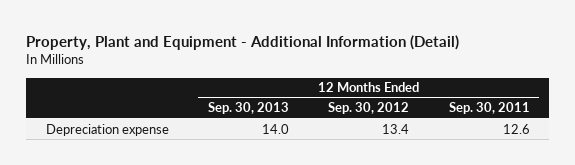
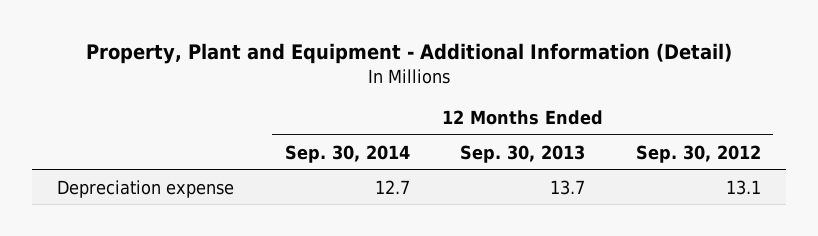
- | 12 Months Ended Sep. 30, 2013 | 12 Months Ended Sep. 30, 2012 | 12 Months Ended Sep. 30, 2011
+ | 12 Months Ended Sep. 30, 2014 | 12 Months Ended Sep. 30, 2013 | 12 Months Ended Sep. 30, 2012
- Depreciation expense | 14.0 | 13.4 | 12.6
+ Depreciation expense | 12.7 | 13.7 | 13.1

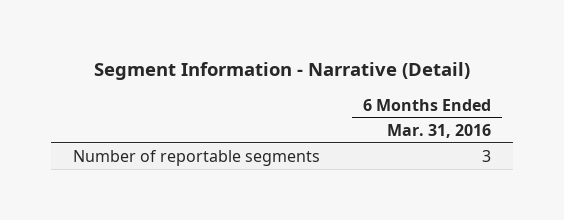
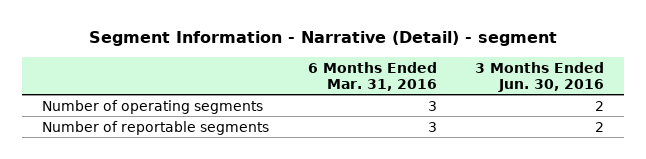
- Segment Information - Narrative (Detail)
+ Segment Information - Narrative (Detail) - segment
- | 6 Months Ended Mar. 31, 2016
+ | 6 Months Ended Mar. 31, 2016 | 3 Months Ended Jun. 30, 2016
+ Number of operating segments | 3 | 2

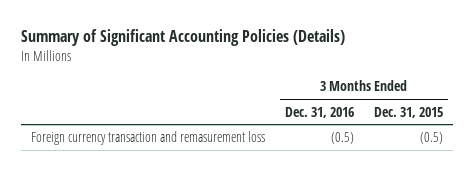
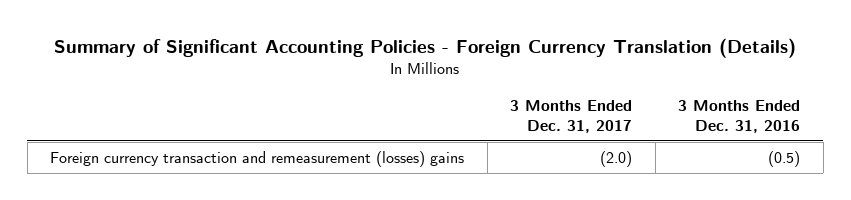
- Summary of Significant Accounting Policies (Details)
+ Summary of Significant Accounting Policies - Foreign Currency Translation (Details)
- | 3 Months Ended Dec. 31, 2016 | 3 Months Ended Dec. 31, 2015
+ | 3 Months Ended Dec. 31, 2017 | 3 Months Ended Dec. 31, 2016
- Foreign currency transaction and remasurement loss | (0.5) | (0.5)
+ Foreign currency transaction and remeasurement (losses) gains | (2.0) | (0.5)

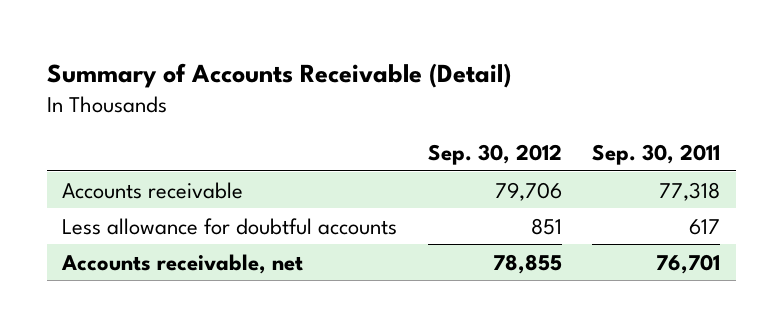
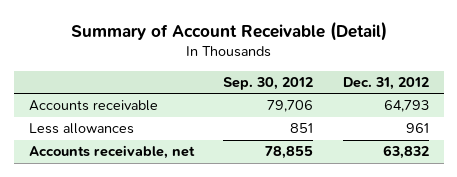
- Summary of Accounts Receivable (Detail)
+ Summary of Account Receivable (Detail)
- | Sep. 30, 2012 | Sep. 30, 2011
+ | Sep. 30, 2012 | Dec. 31, 2012
- Less allowance for doubtful accounts | 851 | 617
+ Less allowances | 851 | 961

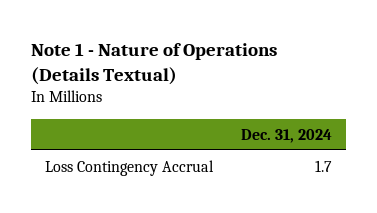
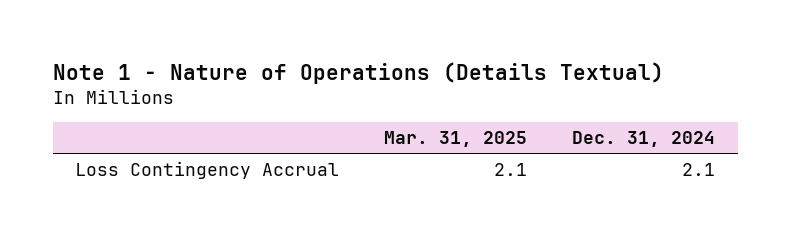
- | Dec. 31, 2024
+ | Mar. 31, 2025 | Dec. 31, 2024
- Loss Contingency Accrual | 1.7
+ Loss Contingency Accrual | 2.1 | 2.1

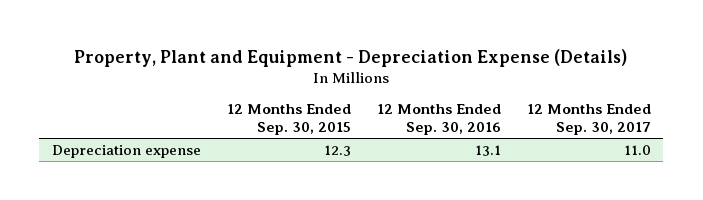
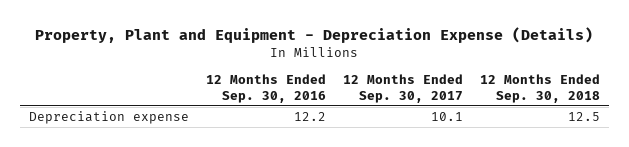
- | 12 Months Ended Sep. 30, 2015 | 12 Months Ended Sep. 30, 2016 | 12 Months Ended Sep. 30, 2017
+ | 12 Months Ended Sep. 30, 2016 | 12 Months Ended Sep. 30, 2017 | 12 Months Ended Sep. 30, 2018
- Depreciation expense | 12.3 | 13.1 | 11.0
+ Depreciation expense | 12.2 | 10.1 | 12.5

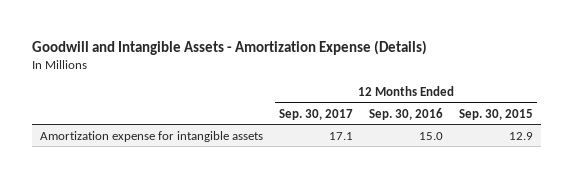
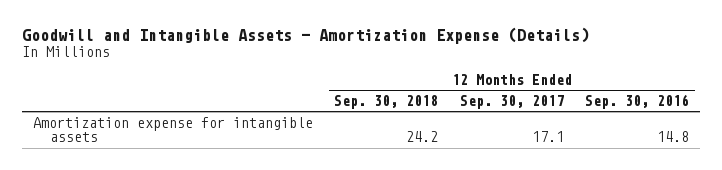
- | 12 Months Ended Sep. 30, 2017 | 12 Months Ended Sep. 30, 2016 | 12 Months Ended Sep. 30, 2015
+ | 12 Months Ended Sep. 30, 2018 | 12 Months Ended Sep. 30, 2017 | 12 Months Ended Sep. 30, 2016
- Amortization expense for intangible assets | 17.1 | 15.0 | 12.9
+ Amortization expense for intangible assets | 24.2 | 17.1 | 14.8

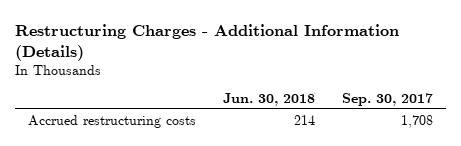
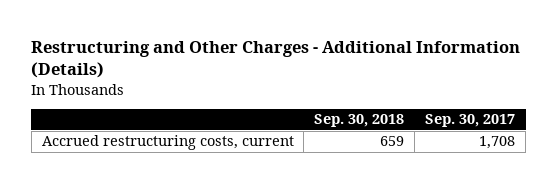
- Restructuring Charges - Additional Information (Details)
+ Restructuring and Other Charges - Additional Information (Details)
- | Jun. 30, 2018 | Sep. 30, 2017
+ | Sep. 30, 2018 | Sep. 30, 2017
- Accrued restructuring costs | 214 | 1,708
+ Accrued restructuring costs, current | 659 | 1,708

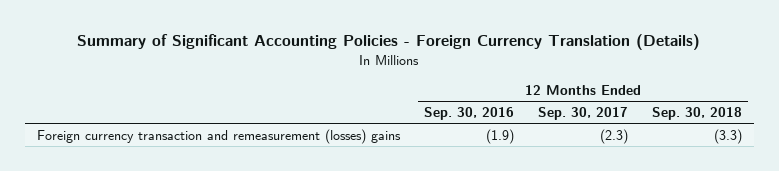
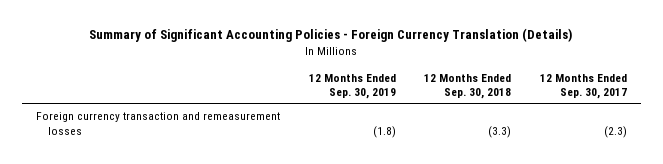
- | 12 Months Ended Sep. 30, 2016 | 12 Months Ended Sep. 30, 2017 | 12 Months Ended Sep. 30, 2018
+ | 12 Months Ended Sep. 30, 2019 | 12 Months Ended Sep. 30, 2018 | 12 Months Ended Sep. 30, 2017
- Foreign currency transaction and remeasurement (losses) gains | (1.9) | (2.3) | (3.3)
+ Foreign currency transaction and remeasurement losses | (1.8) | (3.3) | (2.3)

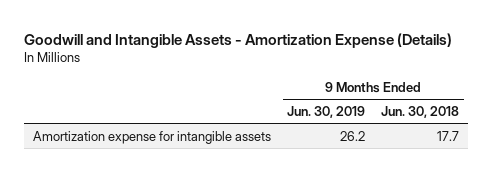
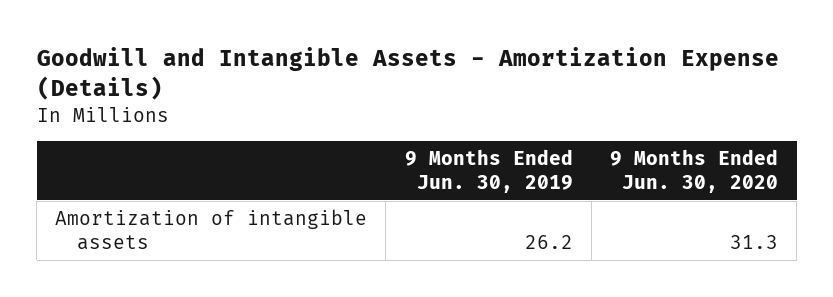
- | 9 Months Ended Jun. 30, 2019 | 9 Months Ended Jun. 30, 2018
+ | 9 Months Ended Jun. 30, 2019 | 9 Months Ended Jun. 30, 2020
- Amortization expense for intangible assets | 26.2 | 17.7
+ Amortization of intangible assets | 26.2 | 31.3

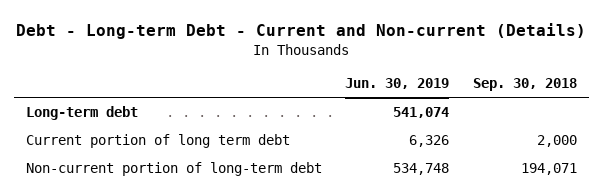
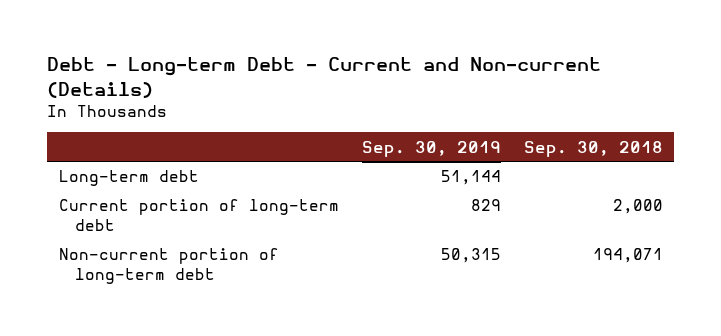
- | Jun. 30, 2019 | Sep. 30, 2018
+ | Sep. 30, 2019 | Sep. 30, 2018
- Current portion of long term debt | 6,326 | 2,000
+ Current portion of long-term debt | 829 | 2,000

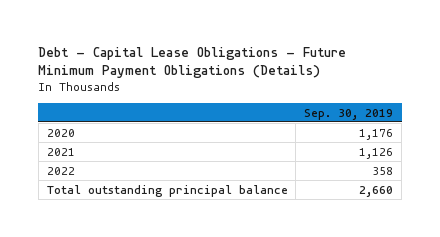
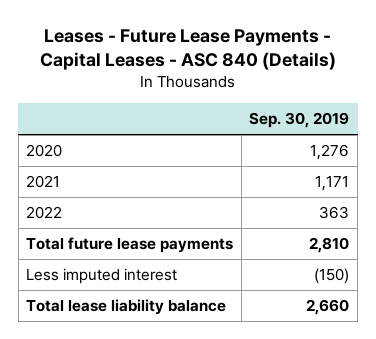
- Debt - Capital Lease Obligations - Future Minimum Payment Obligations (Details)
+ Leases - Future Lease Payments - Capital Leases - ASC 840 (Details)
- 2020 | 1,176
- 2021 | 1,126
- 2022 | 358
- Total outstanding principal balance | 2,660
+ 2020 | 1,276
+ 2021 | 1,171
+ 2022 | 363
+ Total future lease payments | 2,810
+ Less imputed interest | (150)
+ Total lease liability balance | 2,660

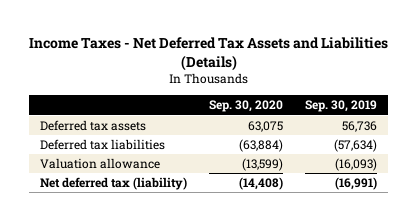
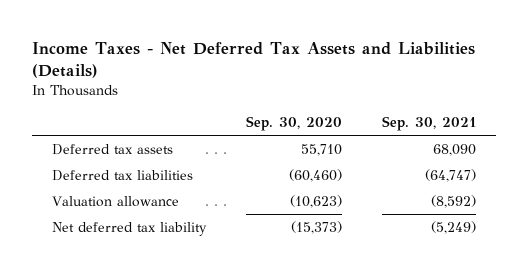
- | Sep. 30, 2020 | Sep. 30, 2019
+ | Sep. 30, 2020 | Sep. 30, 2021
- Deferred tax assets | 63,075 | 56,736
- Deferred tax liabilities | (63,884) | (57,634)
- Valuation allowance | (13,599) | (16,093)
- Net deferred tax (liability) | (14,408) | (16,991)
+ Deferred tax assets | 55,710 | 68,090
+ Deferred tax liabilities | (60,460) | (64,747)
+ Valuation allowance | (10,623) | (8,592)
+ Net deferred tax liability | (15,373) | (5,249)

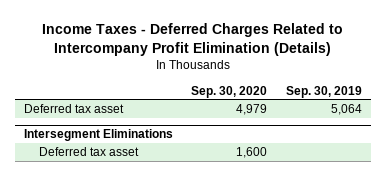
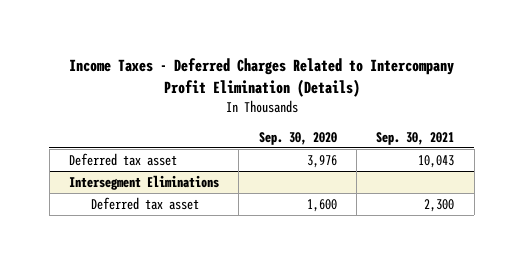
- | Sep. 30, 2020 | Sep. 30, 2019
+ | Sep. 30, 2020 | Sep. 30, 2021
- Deferred tax asset | 4,979 | 5,064
+ Deferred tax asset | 3,976 | 10,043

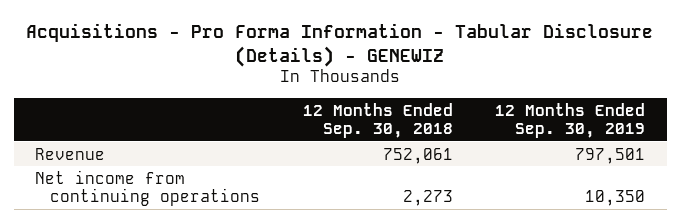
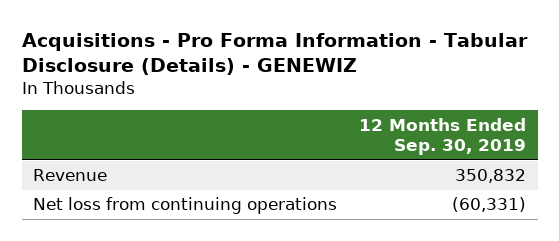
- | 12 Months Ended Sep. 30, 2018 | 12 Months Ended Sep. 30, 2019
+ | 12 Months Ended Sep. 30, 2019
- Revenue | 752,061 | 797,501
- Net income from continuing operations | 2,273 | 10,350
+ Revenue | 350,832
+ Net loss from continuing operations | (60,331)

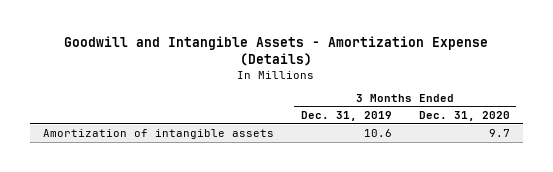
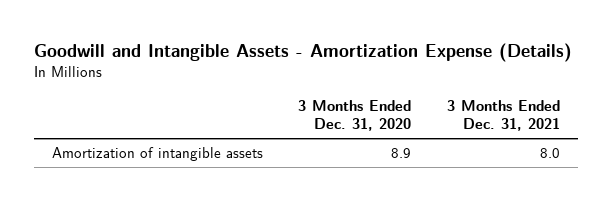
- | 3 Months Ended Dec. 31, 2019 | 3 Months Ended Dec. 31, 2020
+ | 3 Months Ended Dec. 31, 2020 | 3 Months Ended Dec. 31, 2021
- Amortization of intangible assets | 10.6 | 9.7
+ Amortization of intangible assets | 8.9 | 8.0

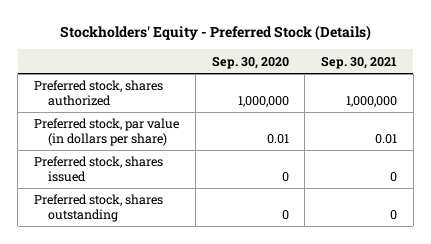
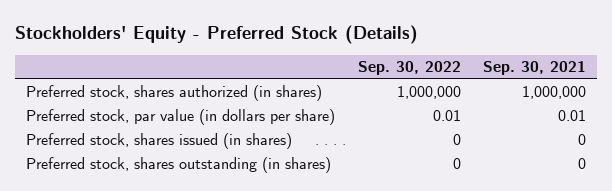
- | Sep. 30, 2020 | Sep. 30, 2021
+ | Sep. 30, 2022 | Sep. 30, 2021
- Preferred stock, shares authorized | 1,000,000 | 1,000,000
+ Preferred stock, shares authorized (in shares) | 1,000,000 | 1,000,000
- Preferred stock, shares issued | 0 | 0
- Preferred stock, shares outstanding | 0 | 0
+ Preferred stock, shares issued (in shares) | 0 | 0
+ Preferred stock, shares outstanding (in shares) | 0 | 0

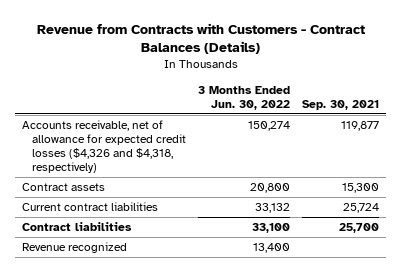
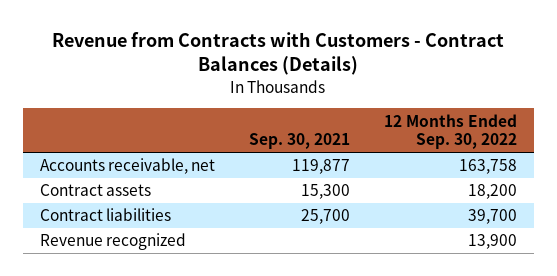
- | 3 Months Ended Jun. 30, 2022 | Sep. 30, 2021
+ | Sep. 30, 2021 | 12 Months Ended Sep. 30, 2022
- Accounts receivable, net of allowance for expected credit losses ($4,326 and $4,318, respectively) | 150,274 | 119,877
+ Accounts receivable, net | 119,877 | 163,758
- Current contract liabilities | 33,132 | 25,724

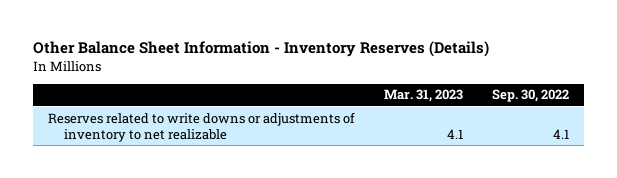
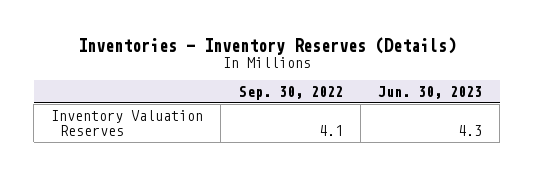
- Other Balance Sheet Information - Inventory Reserves (Details)
+ Inventories - Inventory Reserves (Details)
- | Mar. 31, 2023 | Sep. 30, 2022
+ | Sep. 30, 2022 | Jun. 30, 2023
- Reserves related to write downs or adjustments of inventory to net realizable | 4.1 | 4.1
+ Inventory Valuation Reserves | 4.1 | 4.3

